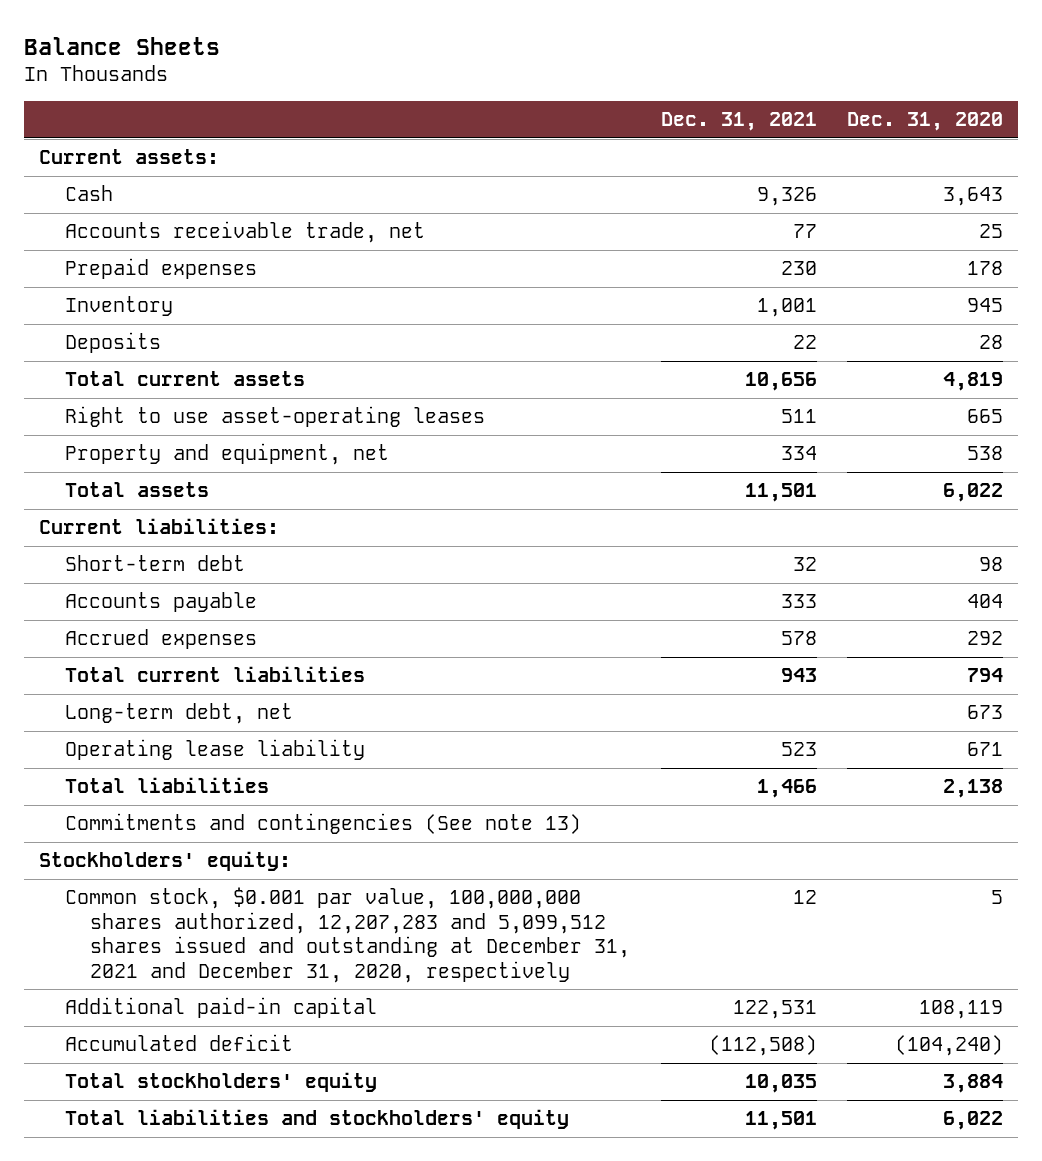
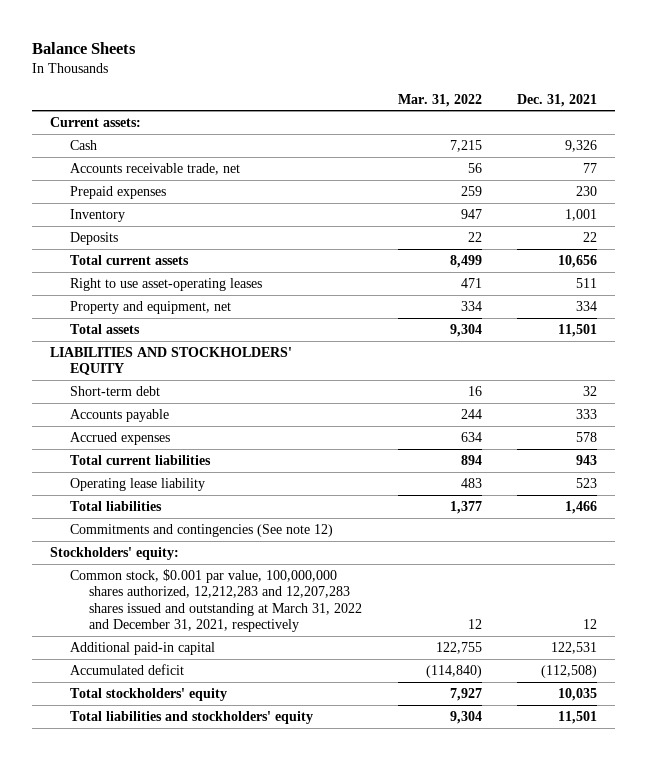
- | Dec. 31, 2021 | Dec. 31, 2020
+ | Mar. 31, 2022 | Dec. 31, 2021
- Current liabilities:
+ LIABILITIES AND STOCKHOLDERS' EQUITY
- Long-term debt, net | | 673
- Commitments and contingencies (See note 13)
+ Commitments and contingencies (See note 12)
- Common stock, $0.001 par value, 100,000,000 shares authorized, 12,207,283 and 5,099,512 shares issued and outstanding at December 31, 2021 and December 31, 2020, respectively | 12 | 5
+ Common stock, $0.001 par value, 100,000,000 shares authorized, 12,212,283 and 12,207,283 shares issued and outstanding at March 31, 2022 and December 31, 2021, respectively | 12 | 12

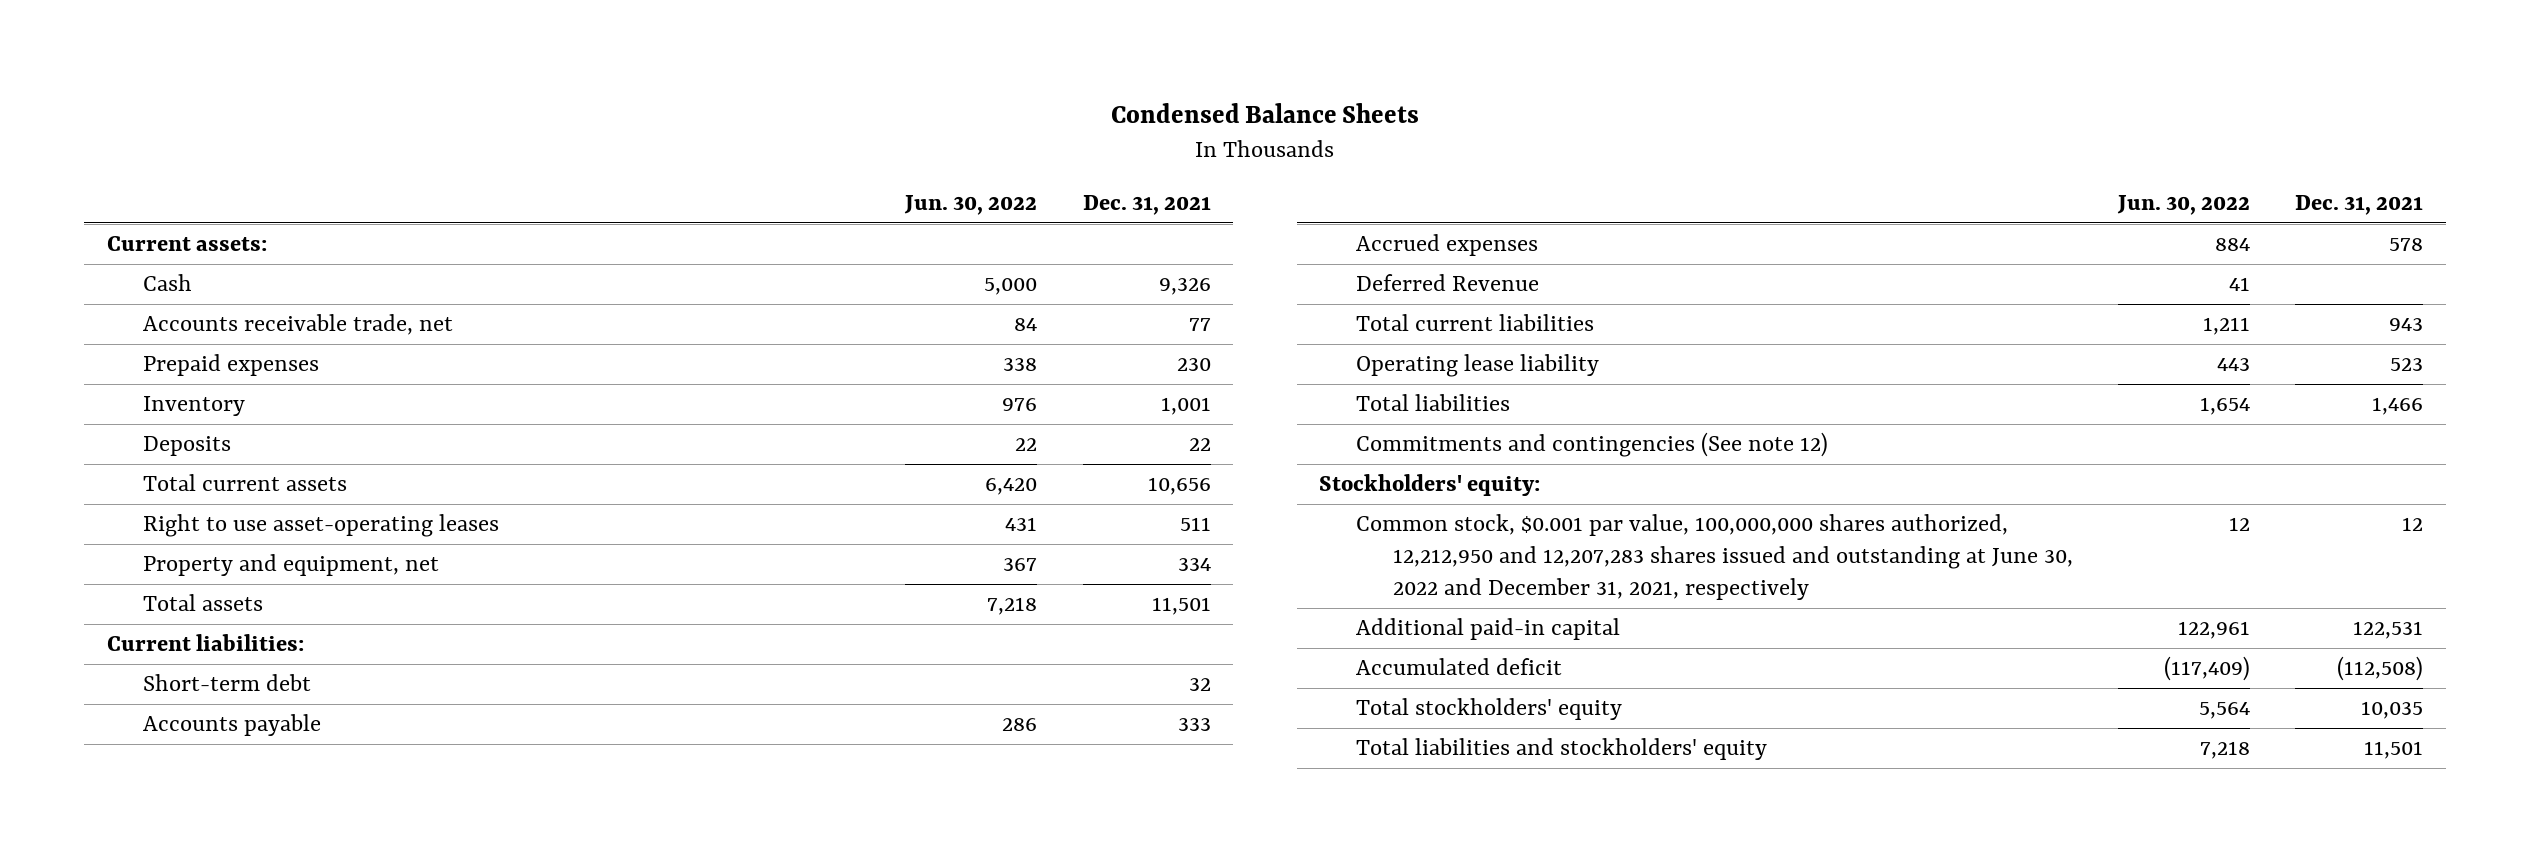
- Balance Sheets
+ Condensed Balance Sheets
- | Mar. 31, 2022 | Dec. 31, 2021
+ | Jun. 30, 2022 | Dec. 31, 2021
- LIABILITIES AND STOCKHOLDERS' EQUITY
+ Current liabilities:
+ Deferred Revenue | 41 |
- Common stock, $0.001 par value, 100,000,000 shares authorized, 12,212,283 and 12,207,283 shares issued and outstanding at March 31, 2022 and December 31, 2021, respectively | 12 | 12
+ Common stock, $0.001 par value, 100,000,000 shares authorized, 12,212,950 and 12,207,283 shares issued and outstanding at June 30, 2022 and December 31, 2021, respectively | 12 | 12

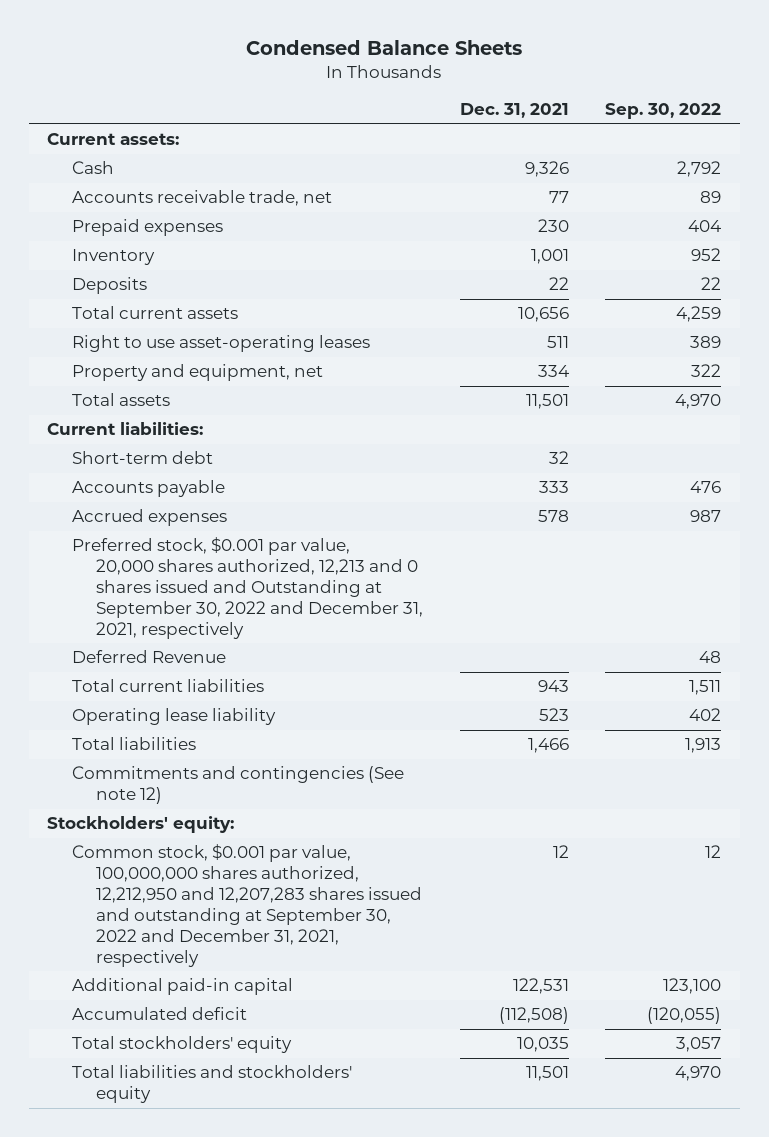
- | Jun. 30, 2022 | Dec. 31, 2021
+ | Dec. 31, 2021 | Sep. 30, 2022
+ Preferred stock, $0.001 par value, 20,000 shares authorized, 12,213 and 0 shares issued and Outstanding at September 30, 2022 and December 31, 2021, respectively
- Common stock, $0.001 par value, 100,000,000 shares authorized, 12,212,950 and 12,207,283 shares issued and outstanding at June 30, 2022 and December 31, 2021, respectively | 12 | 12
+ Common stock, $0.001 par value, 100,000,000 shares authorized, 12,212,950 and 12,207,283 shares issued and outstanding at September 30, 2022 and December 31, 2021, respectively | 12 | 12

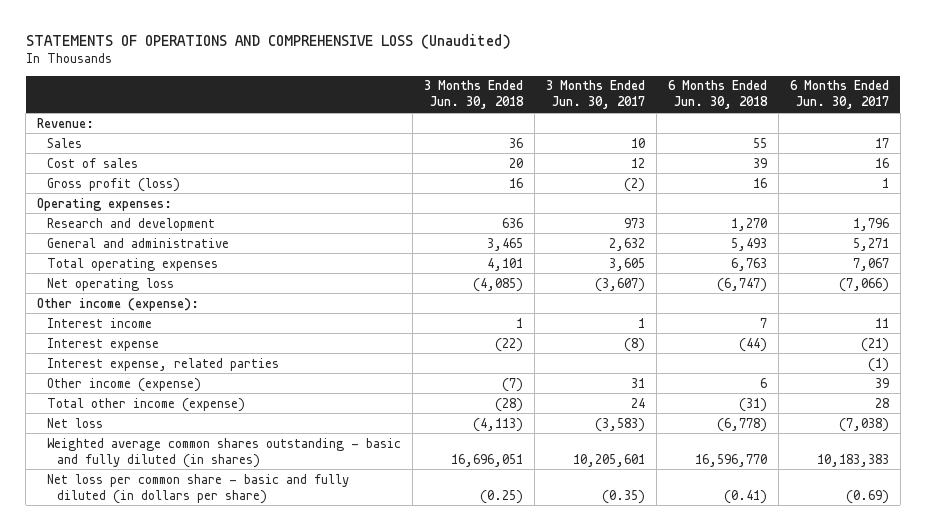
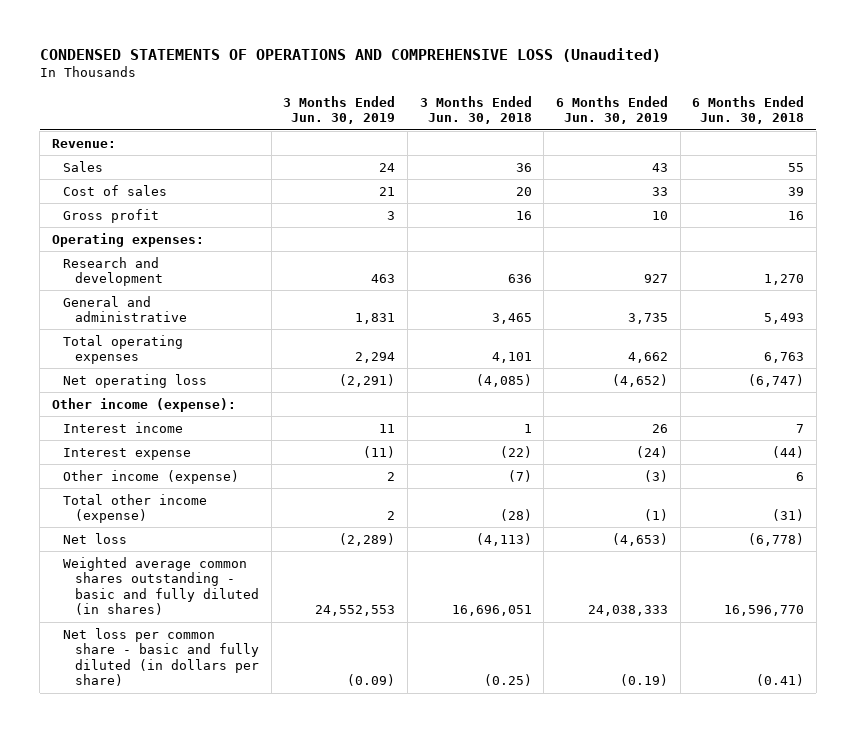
- STATEMENTS OF OPERATIONS AND COMPREHENSIVE LOSS (Unaudited)
+ CONDENSED STATEMENTS OF OPERATIONS AND COMPREHENSIVE LOSS (Unaudited)
- | 3 Months Ended Jun. 30, 2018 | 3 Months Ended Jun. 30, 2017 | 6 Months Ended Jun. 30, 2018 | 6 Months Ended Jun. 30, 2017
+ | 3 Months Ended Jun. 30, 2019 | 3 Months Ended Jun. 30, 2018 | 6 Months Ended Jun. 30, 2019 | 6 Months Ended Jun. 30, 2018
- Gross profit (loss) | 16 | (2) | 16 | 1
+ Gross profit | 3 | 16 | 10 | 16
- Interest expense, related parties | | | | (1)

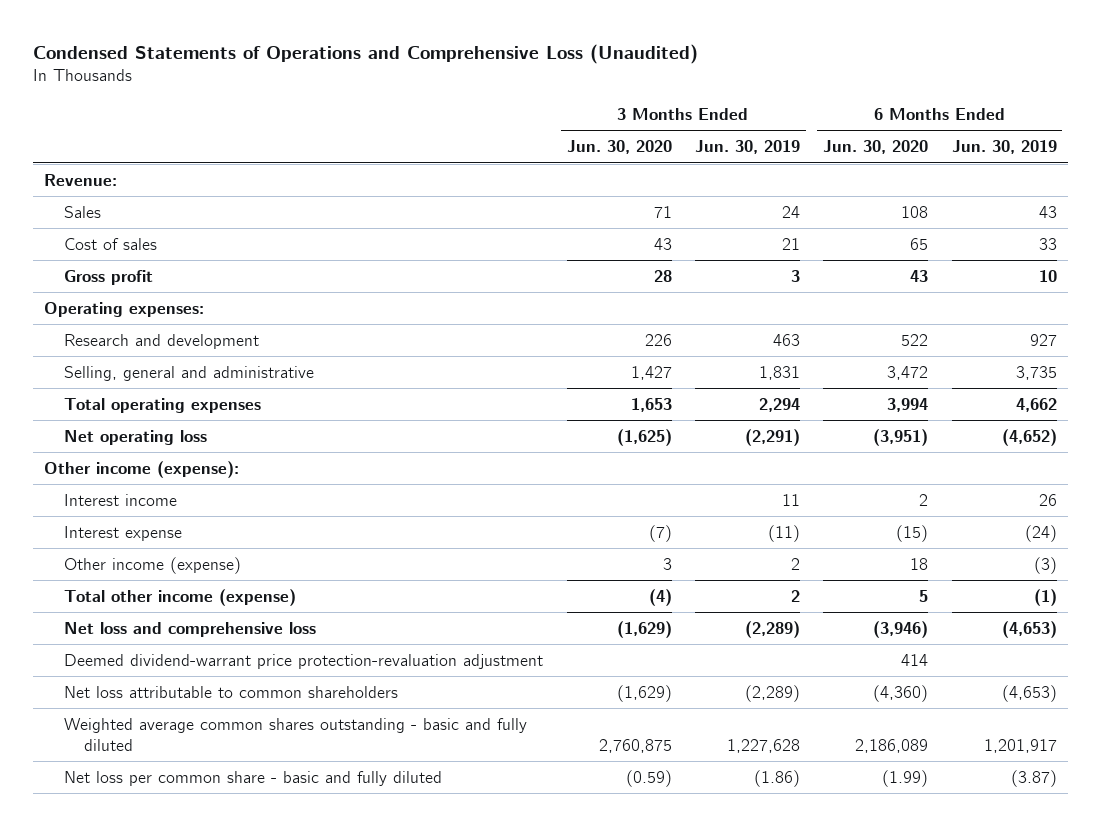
- CONDENSED STATEMENTS OF OPERATIONS AND COMPREHENSIVE LOSS (Unaudited)
+ Condensed Statements of Operations and Comprehensive Loss (Unaudited)
- | 3 Months Ended Jun. 30, 2019 | 3 Months Ended Jun. 30, 2018 | 6 Months Ended Jun. 30, 2019 | 6 Months Ended Jun. 30, 2018
+ | 3 Months Ended Jun. 30, 2020 | 3 Months Ended Jun. 30, 2019 | 6 Months Ended Jun. 30, 2020 | 6 Months Ended Jun. 30, 2019
- General and administrative | 1,831 | 3,465 | 3,735 | 5,493
+ Selling, general and administrative | 1,427 | 1,831 | 3,472 | 3,735
- Net loss | (2,289) | (4,113) | (4,653) | (6,778)
- Weighted average common shares outstanding - basic and fully diluted (in shares) | 24,552,553 | 16,696,051 | 24,038,333 | 16,596,770
- Net loss per common share - basic and fully diluted (in dollars per share) | (0.09) | (0.25) | (0.19) | (0.41)
+ Net loss and comprehensive loss | (1,629) | (2,289) | (3,946) | (4,653)
+ Deemed dividend-warrant price protection-revaluation adjustment | | | 414 |
+ Net loss attributable to common shareholders | (1,629) | (2,289) | (4,360) | (4,653)
+ Weighted average common shares outstanding - basic and fully diluted | 2,760,875 | 1,227,628 | 2,186,089 | 1,201,917
+ Net loss per common share - basic and fully diluted | (0.59) | (1.86) | (1.99) | (3.87)

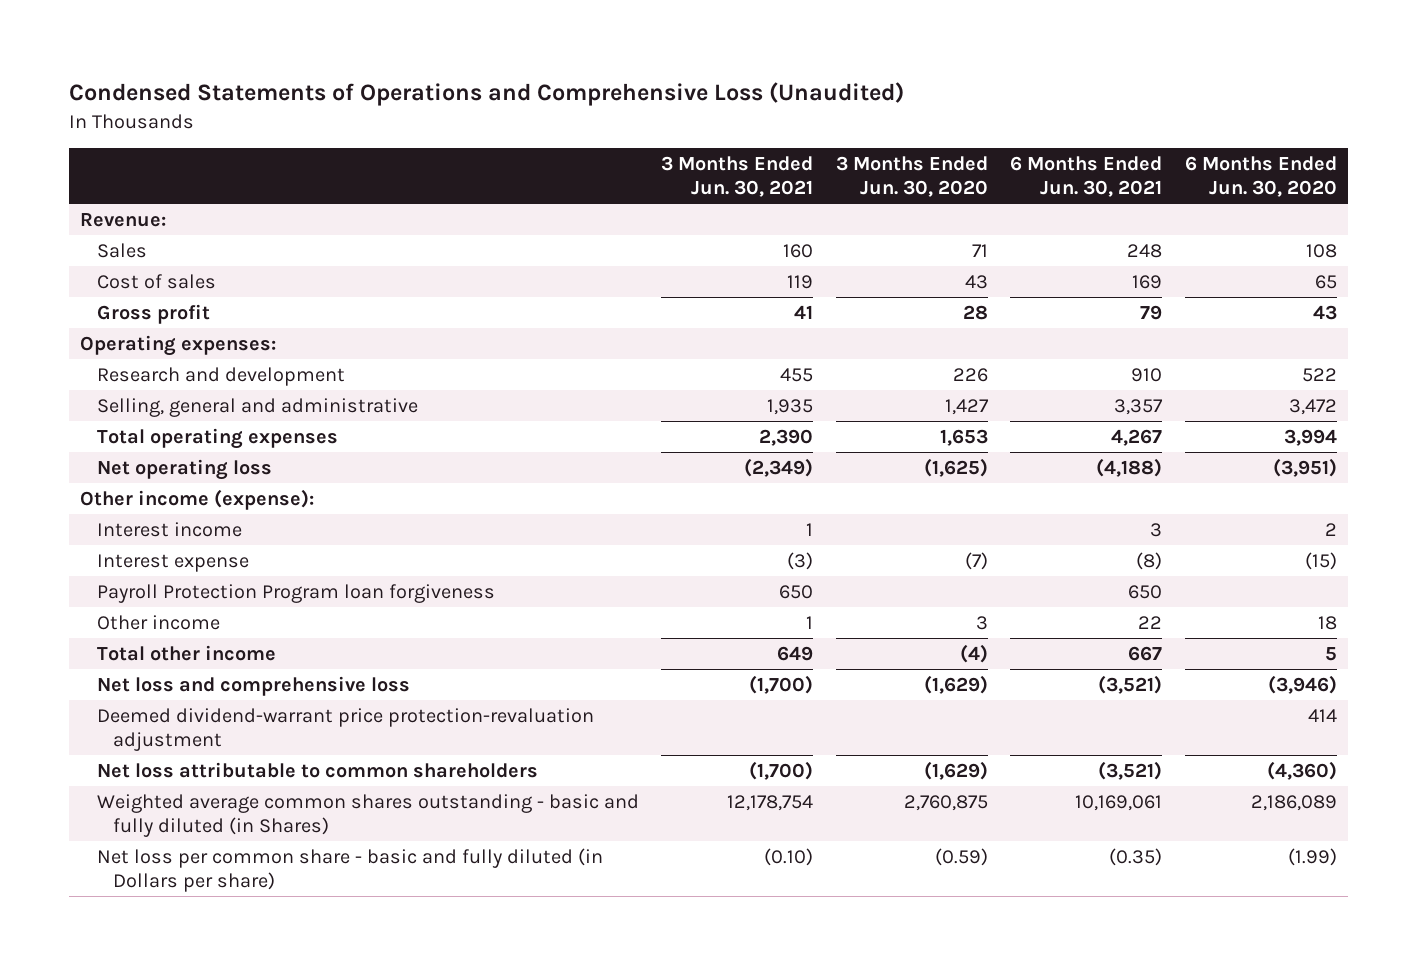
- | 3 Months Ended Jun. 30, 2020 | 3 Months Ended Jun. 30, 2019 | 6 Months Ended Jun. 30, 2020 | 6 Months Ended Jun. 30, 2019
+ | 3 Months Ended Jun. 30, 2021 | 3 Months Ended Jun. 30, 2020 | 6 Months Ended Jun. 30, 2021 | 6 Months Ended Jun. 30, 2020
- Other income (expense) | 3 | 2 | 18 | (3)
- Total other income (expense) | (4) | 2 | 5 | (1)
+ Payroll Protection Program loan forgiveness | 650 | | 650 |
+ Other income | 1 | 3 | 22 | 18
+ Total other income | 649 | (4) | 667 | 5
- Weighted average common shares outstanding - basic and fully diluted | 2,760,875 | 1,227,628 | 2,186,089 | 1,201,917
- Net loss per common share - basic and fully diluted | (0.59) | (1.86) | (1.99) | (3.87)
+ Weighted average common shares outstanding - basic and fully diluted (in Shares) | 12,178,754 | 2,760,875 | 10,169,061 | 2,186,089
+ Net loss per common share - basic and fully diluted (in Dollars per share) | (0.10) | (0.59) | (0.35) | (1.99)

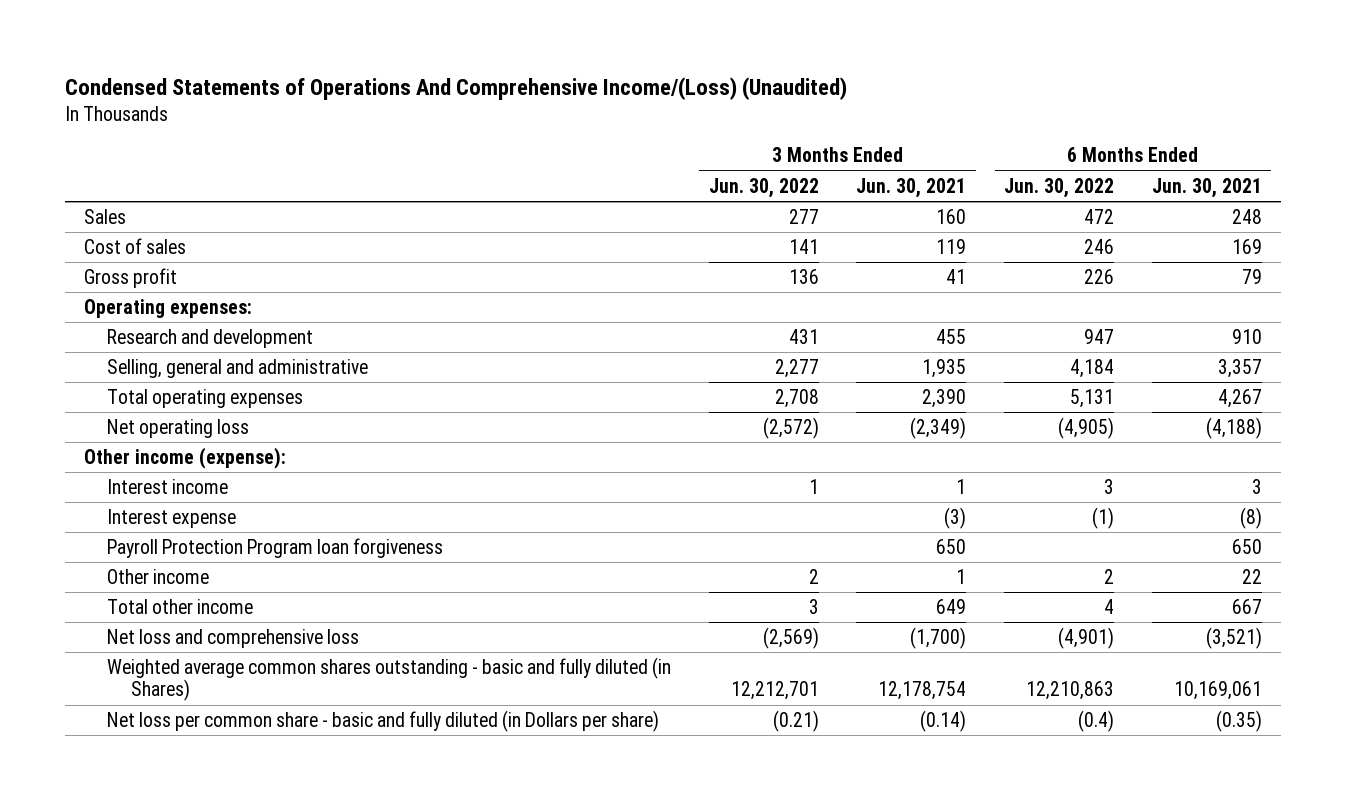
- Condensed Statements of Operations and Comprehensive Loss (Unaudited)
+ Condensed Statements of Operations And Comprehensive Income/(Loss) (Unaudited)
- | 3 Months Ended Jun. 30, 2021 | 3 Months Ended Jun. 30, 2020 | 6 Months Ended Jun. 30, 2021 | 6 Months Ended Jun. 30, 2020
+ | 3 Months Ended Jun. 30, 2022 | 3 Months Ended Jun. 30, 2021 | 6 Months Ended Jun. 30, 2022 | 6 Months Ended Jun. 30, 2021
- Revenue:
- Deemed dividend-warrant price protection-revaluation adjustment | | | | 414
- Net loss attributable to common shareholders | (1,700) | (1,629) | (3,521) | (4,360)
- Net loss per common share - basic and fully diluted (in Dollars per share) | (0.10) | (0.59) | (0.35) | (1.99)
+ Net loss per common share - basic and fully diluted (in Dollars per share) | (0.21) | (0.14) | (0.4) | (0.35)

